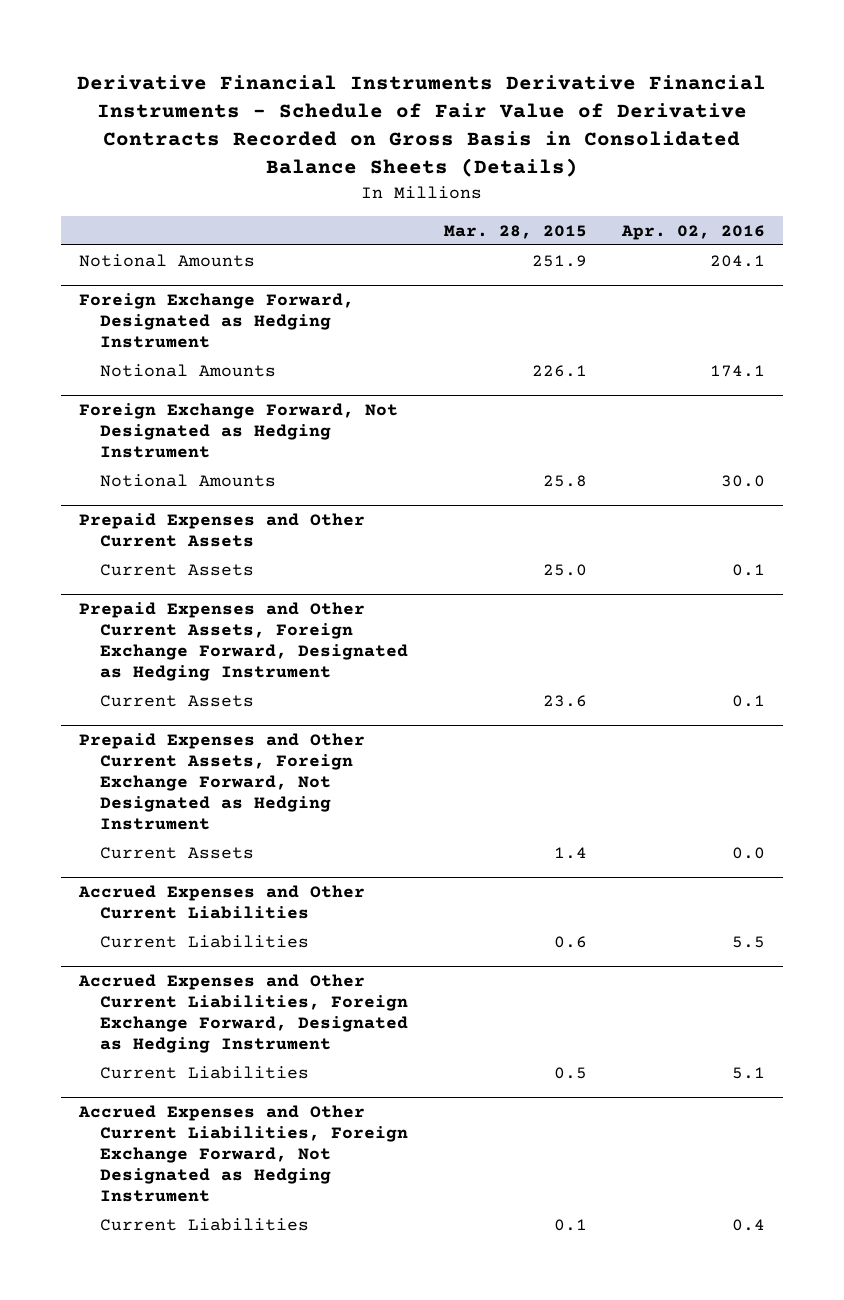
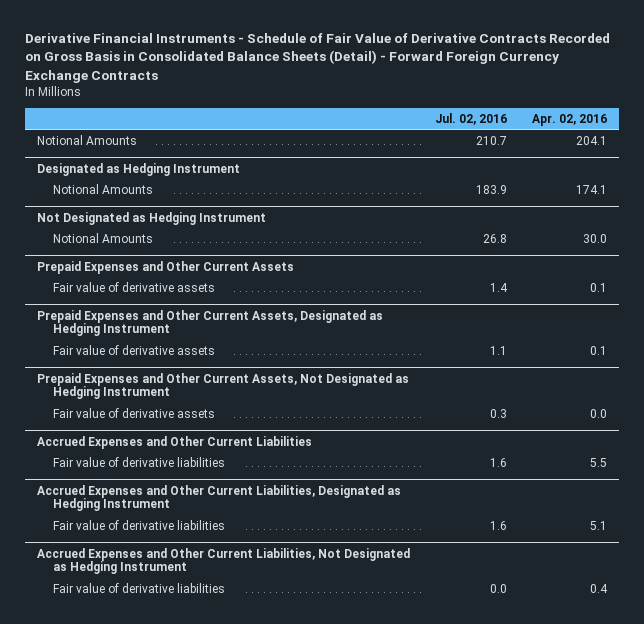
- Derivative Financial Instruments Derivative Financial Instruments - Schedule of Fair Value of Derivative Contracts Recorded on Gross Basis in Consolidated Balance Sheets (Details)
+ Derivative Financial Instruments - Schedule of Fair Value of Derivative Contracts Recorded on Gross Basis in Consolidated Balance Sheets (Detail) - Forward Foreign Currency Exchange Contracts
- | Mar. 28, 2015 | Apr. 02, 2016
+ | Jul. 02, 2016 | Apr. 02, 2016
- Foreign Exchange Forward, Designated as Hedging Instrument
+ Designated as Hedging Instrument
- Foreign Exchange Forward, Not Designated as Hedging Instrument
+ Not Designated as Hedging Instrument
@ Prepaid Expenses and Other Current Assets
- Current Assets | 25.0 | 0.1
- Prepaid Expenses and Other Current Assets, Foreign Exchange Forward, Designated as Hedging Instrument
- Current Assets | 23.6 | 0.1
- Prepaid Expenses and Other Current Assets, Foreign Exchange Forward, Not Designated as Hedging Instrument
- Current Assets | 1.4 | 0.0
@ Prepaid Expenses and Other Current Assets
+ Fair value of derivative assets | 1.4 | 0.1
+ Prepaid Expenses and Other Current Assets, Designated as Hedging Instrument
+ Fair value of derivative assets | 1.1 | 0.1
+ Prepaid Expenses and Other Current Assets, Not Designated as Hedging Instrument
+ Fair value of derivative assets | 0.3 | 0.0
@ Accrued Expenses and Other Current Liabilities
- Current Liabilities | 0.6 | 5.5
- Accrued Expenses and Other Current Liabilities, Foreign Exchange Forward, Designated as Hedging Instrument
- Current Liabilities | 0.5 | 5.1
- Accrued Expenses and Other Current Liabilities, Foreign Exchange Forward, Not Designated as Hedging Instrument
- Current Liabilities | 0.1 | 0.4
@ Accrued Expenses and Other Current Liabilities
+ Fair value of derivative liabilities | 1.6 | 5.5
+ Accrued Expenses and Other Current Liabilities, Designated as Hedging Instrument
+ Fair value of derivative liabilities | 1.6 | 5.1
+ Accrued Expenses and Other Current Liabilities, Not Designated as Hedging Instrument
+ Fair value of derivative liabilities | 0.0 | 0.4

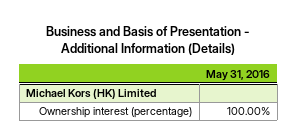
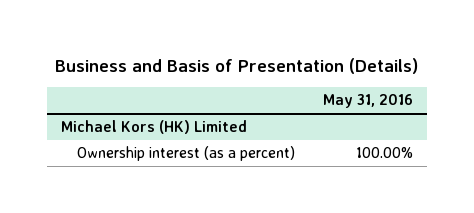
- Business and Basis of Presentation - Additional Information (Details)
+ Business and Basis of Presentation (Details)
@ Michael Kors (HK) Limited
- Ownership interest (percentage) | 100.00%
+ Ownership interest (as a percent) | 100.00%

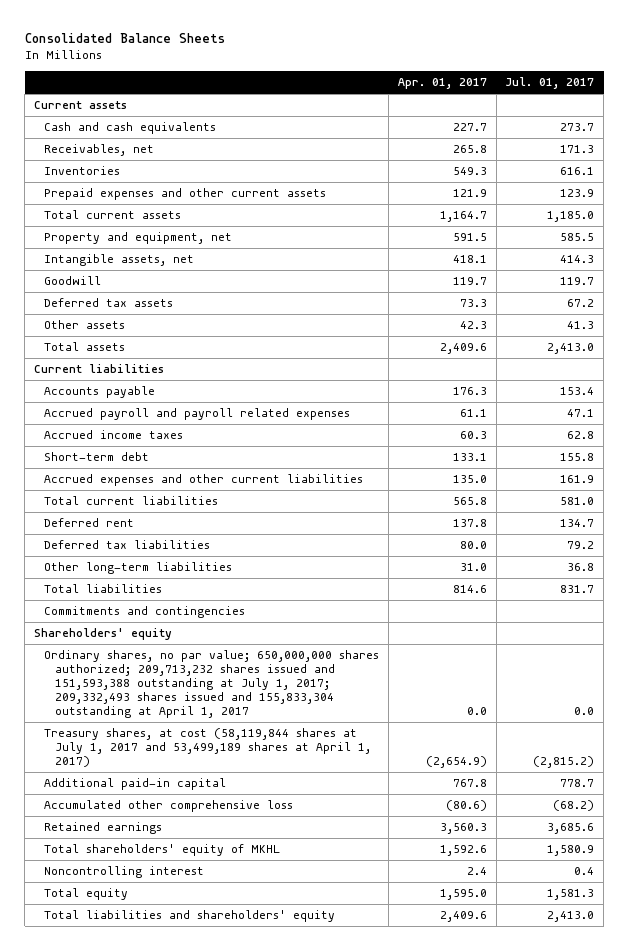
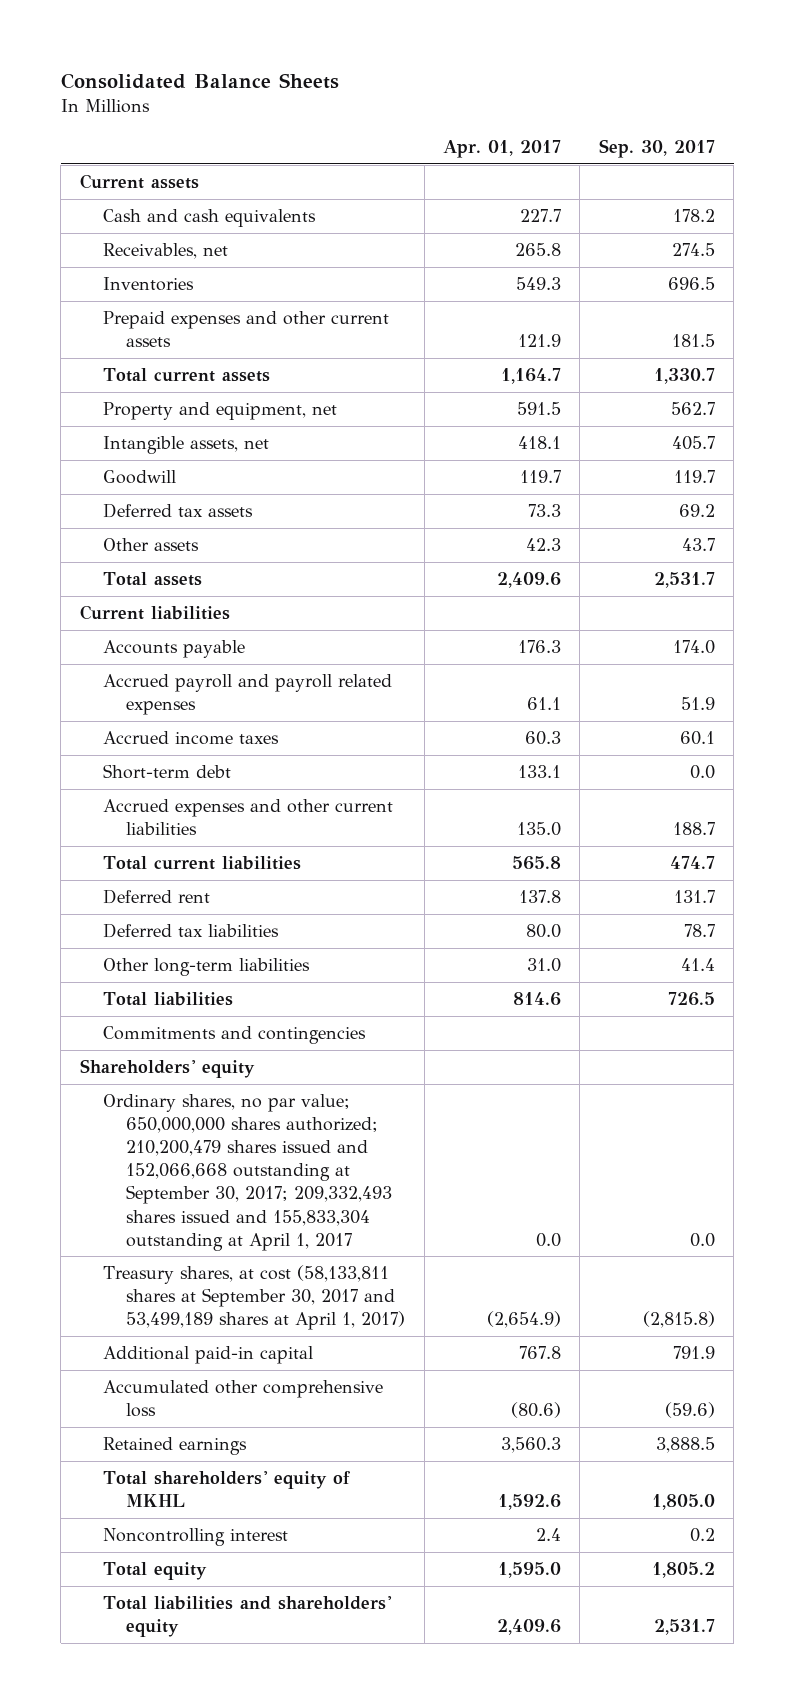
- | Apr. 01, 2017 | Jul. 01, 2017
+ | Apr. 01, 2017 | Sep. 30, 2017
- Ordinary shares, no par value; 650,000,000 shares authorized; 209,713,232 shares issued and 151,593,388 outstanding at July 1, 2017; 209,332,493 shares issued and 155,833,304 outstanding at April 1, 2017 | 0.0 | 0.0
- Treasury shares, at cost (58,119,844 shares at July 1, 2017 and 53,499,189 shares at April 1, 2017) | (2,654.9) | (2,815.2)
+ Ordinary shares, no par value; 650,000,000 shares authorized; 210,200,479 shares issued and 152,066,668 outstanding at September 30, 2017; 209,332,493 shares issued and 155,833,304 outstanding at April 1, 2017 | 0.0 | 0.0
+ Treasury shares, at cost (58,133,811 shares at September 30, 2017 and 53,499,189 shares at April 1, 2017) | (2,654.9) | (2,815.8)

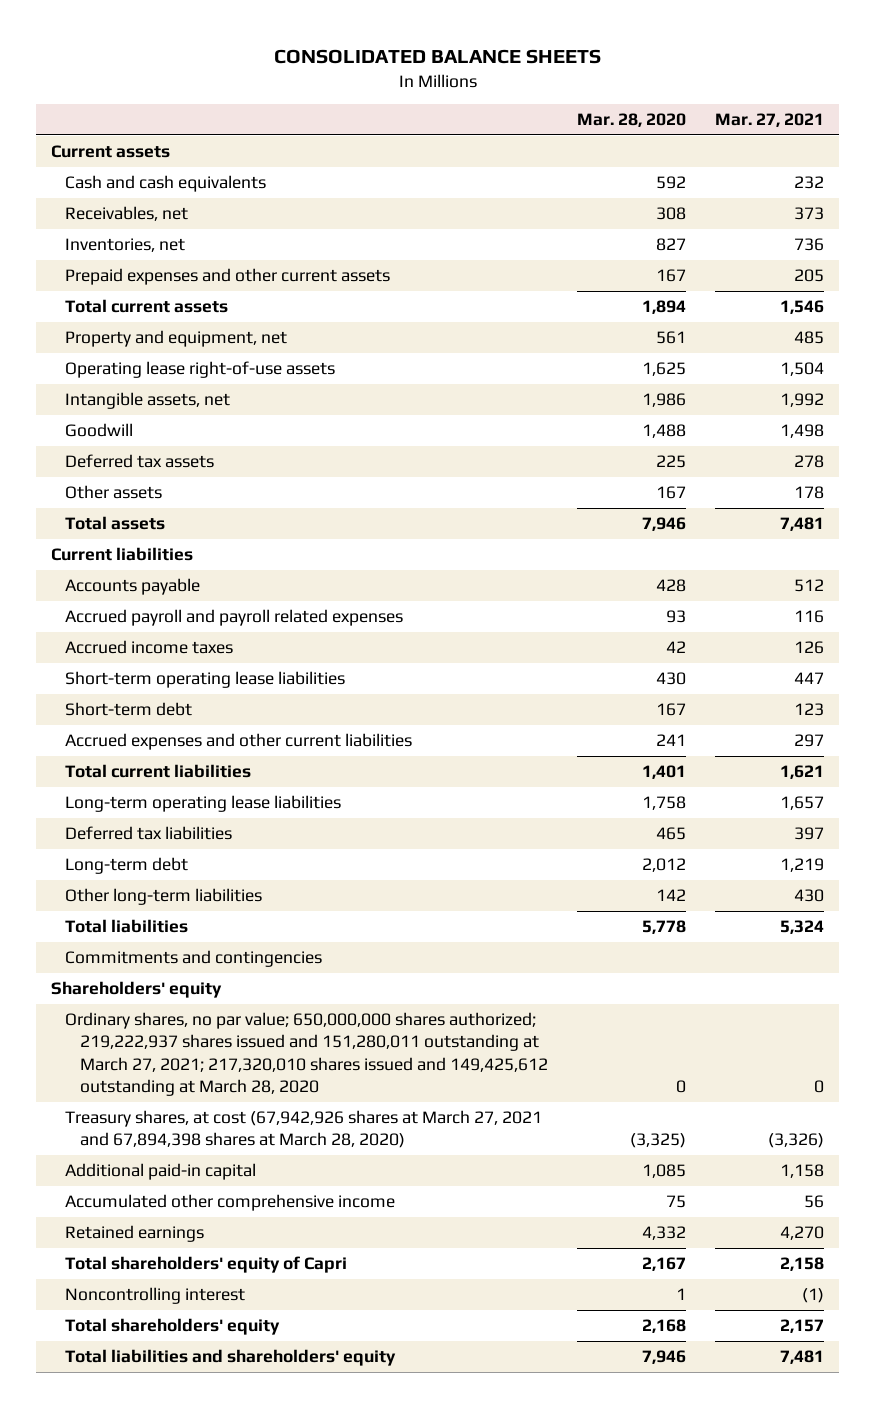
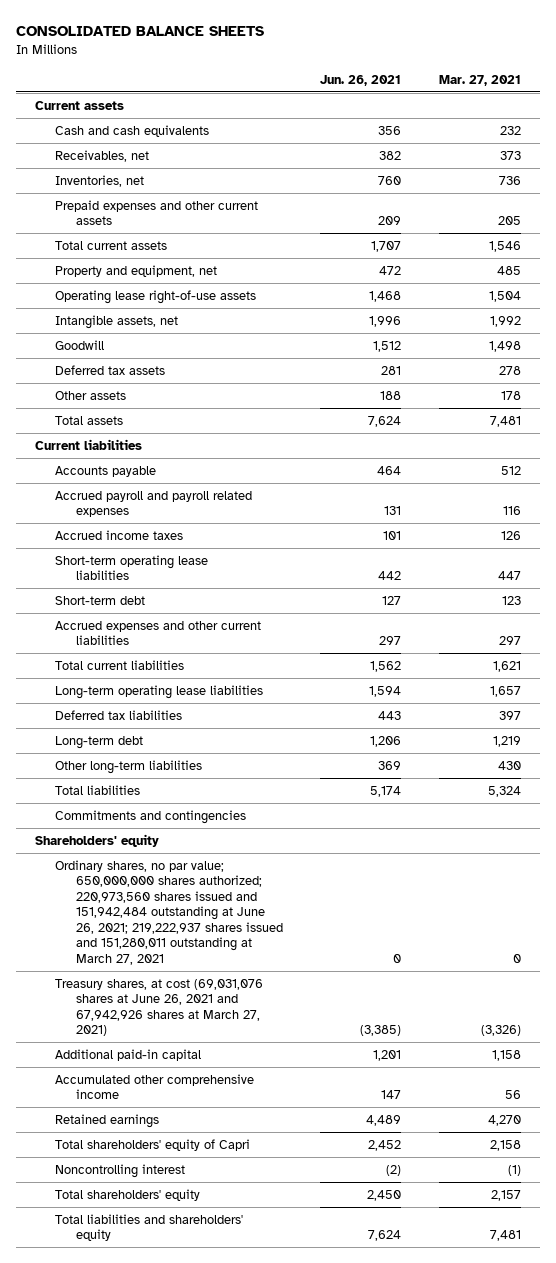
- | Mar. 28, 2020 | Mar. 27, 2021
+ | Jun. 26, 2021 | Mar. 27, 2021
- Ordinary shares, no par value; 650,000,000 shares authorized; 219,222,937 shares issued and 151,280,011 outstanding at March 27, 2021; 217,320,010 shares issued and 149,425,612 outstanding at March 28, 2020 | 0 | 0
- Treasury shares, at cost (67,942,926 shares at March 27, 2021 and 67,894,398 shares at March 28, 2020) | (3,325) | (3,326)
+ Ordinary shares, no par value; 650,000,000 shares authorized; 220,973,560 shares issued and 151,942,484 outstanding at June 26, 2021; 219,222,937 shares issued and 151,280,011 outstanding at March 27, 2021 | 0 | 0
+ Treasury shares, at cost (69,031,076 shares at June 26, 2021 and 67,942,926 shares at March 27, 2021) | (3,385) | (3,326)

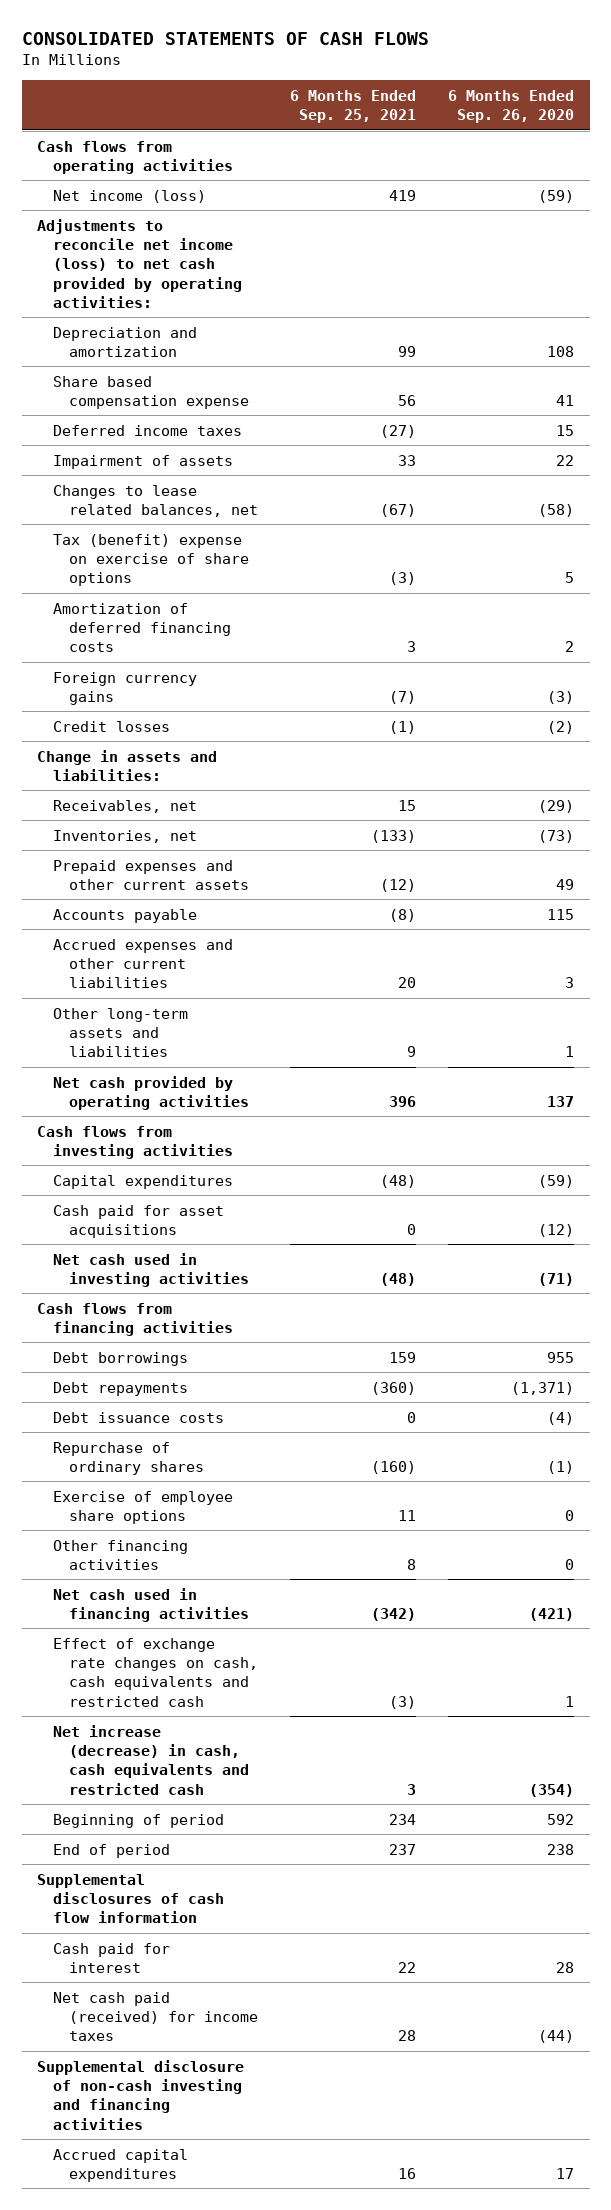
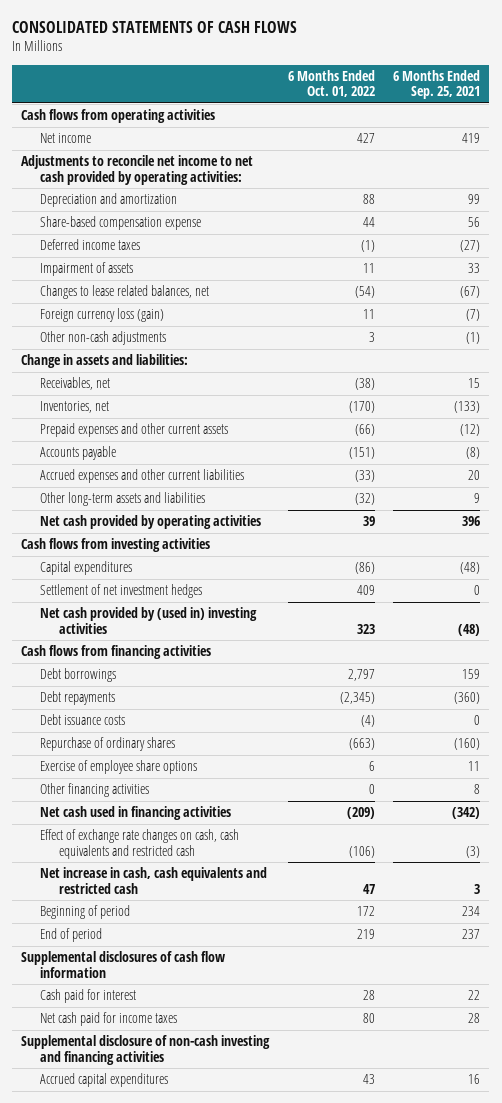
- | 6 Months Ended Sep. 25, 2021 | 6 Months Ended Sep. 26, 2020
+ | 6 Months Ended Oct. 01, 2022 | 6 Months Ended Sep. 25, 2021
- Net income (loss) | 419 | (59)
- Adjustments to reconcile net income (loss) to net cash provided by operating activities:
+ Net income | 427 | 419
+ Adjustments to reconcile net income to net cash provided by operating activities:
- Share based compensation expense | 56 | 41
+ Share-based compensation expense | 44 | 56
- Tax (benefit) expense on exercise of share options | (3) | 5
- Amortization of deferred financing costs | 3 | 2
- Foreign currency gains | (7) | (3)
- Credit losses | (1) | (2)
+ Foreign currency loss (gain) | 11 | (7)
+ Other non-cash adjustments | 3 | (1)
- Cash paid for asset acquisitions | 0 | (12)
- Net cash used in investing activities | (48) | (71)
+ Settlement of net investment hedges | 409 | 0
+ Net cash provided by (used in) investing activities | 323 | (48)
- Net increase (decrease) in cash, cash equivalents and restricted cash | 3 | (354)
+ Net increase in cash, cash equivalents and restricted cash | 47 | 3
- Net cash paid (received) for income taxes | 28 | (44)
+ Net cash paid for income taxes | 80 | 28

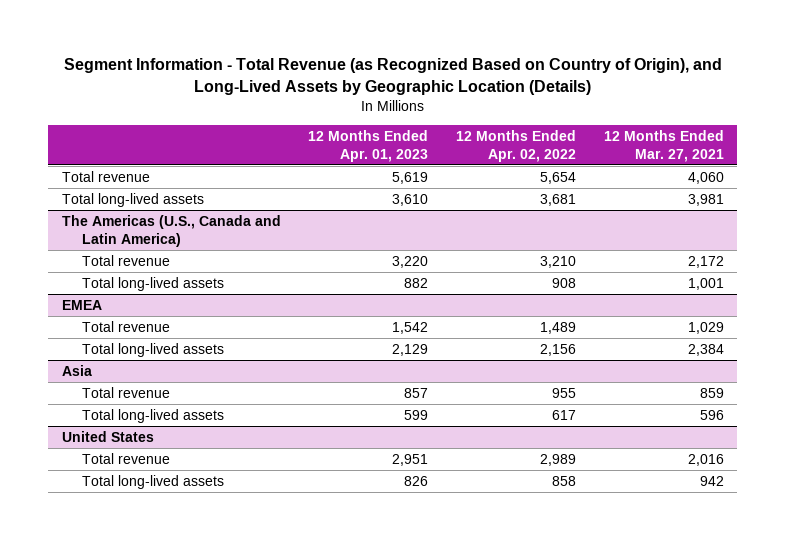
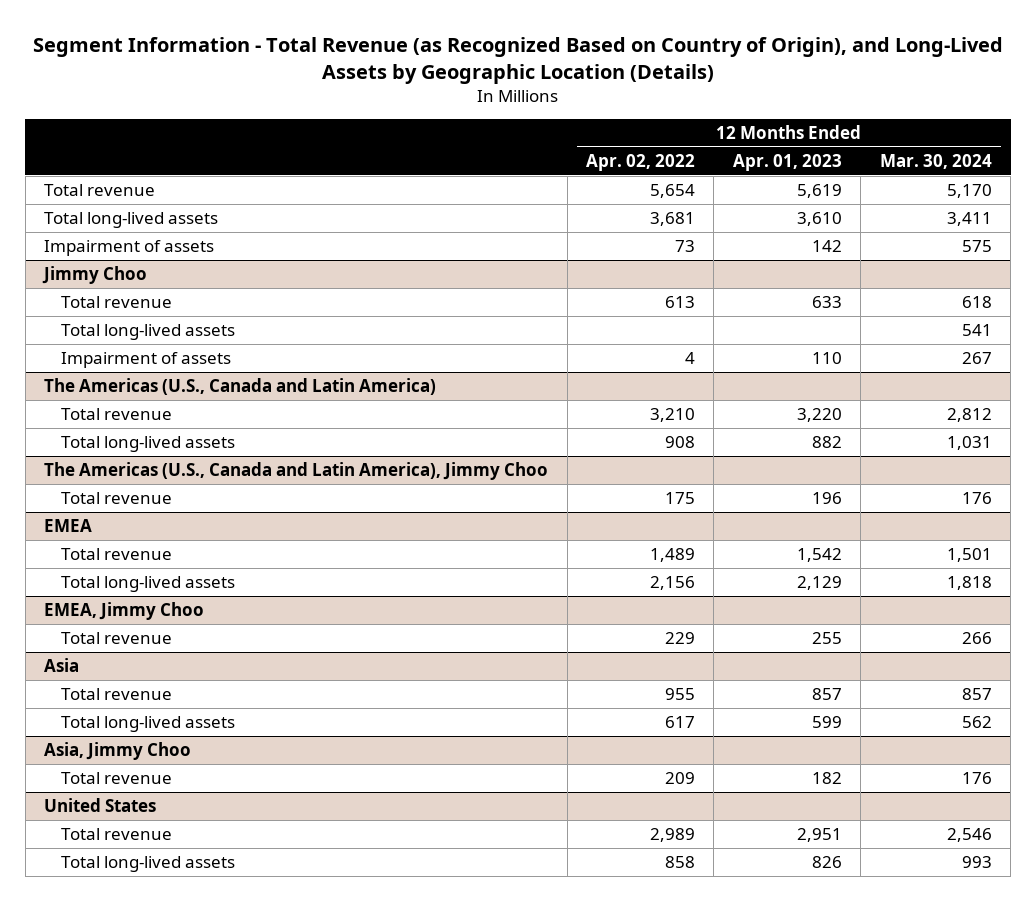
- | 12 Months Ended Apr. 01, 2023 | 12 Months Ended Apr. 02, 2022 | 12 Months Ended Mar. 27, 2021
+ | 12 Months Ended Apr. 02, 2022 | 12 Months Ended Apr. 01, 2023 | 12 Months Ended Mar. 30, 2024
+ Impairment of assets | 73 | 142 | 575
+ Jimmy Choo
+ Total revenue | 613 | 633 | 618
+ Total long-lived assets | | | 541
+ Impairment of assets | 4 | 110 | 267
+ The Americas (U.S., Canada and Latin America), Jimmy Choo
+ Total revenue | 175 | 196 | 176
+ EMEA, Jimmy Choo
+ Total revenue | 229 | 255 | 266
+ Asia, Jimmy Choo
+ Total revenue | 209 | 182 | 176

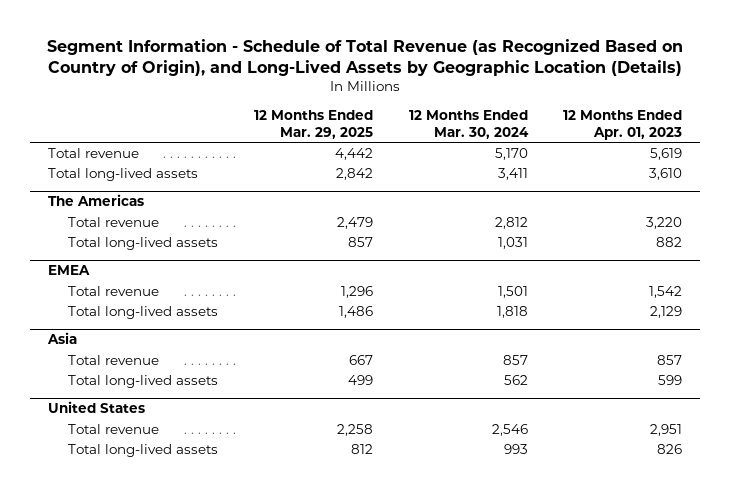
- Segment Information - Total Revenue (as Recognized Based on Country of Origin), and Long-Lived Assets by Geographic Location (Details)
+ Segment Information - Schedule of Total Revenue (as Recognized Based on Country of Origin), and Long-Lived Assets by Geographic Location (Details)
- | 12 Months Ended Apr. 02, 2022 | 12 Months Ended Apr. 01, 2023 | 12 Months Ended Mar. 30, 2024
+ | 12 Months Ended Mar. 29, 2025 | 12 Months Ended Mar. 30, 2024 | 12 Months Ended Apr. 01, 2023
- Impairment of assets | 73 | 142 | 575
- Jimmy Choo
- Total revenue | 613 | 633 | 618
- Total long-lived assets | | | 541
- Impairment of assets | 4 | 110 | 267
- The Americas (U.S., Canada and Latin America)
+ The Americas
- The Americas (U.S., Canada and Latin America), Jimmy Choo
- Total revenue | 175 | 196 | 176
- EMEA, Jimmy Choo
- Total revenue | 229 | 255 | 266
- Asia, Jimmy Choo
- Total revenue | 209 | 182 | 176

